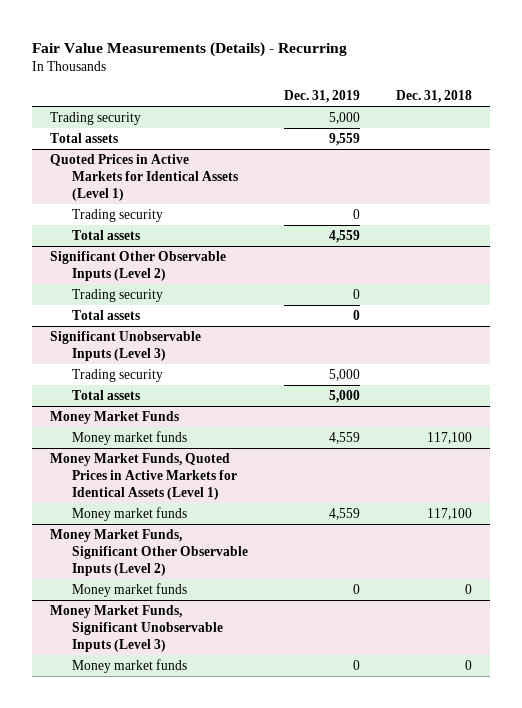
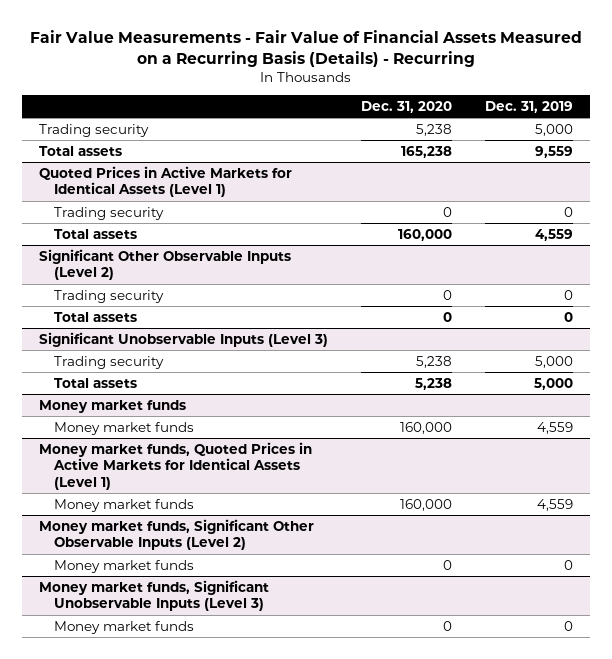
- Fair Value Measurements (Details) - Recurring
+ Fair Value Measurements - Fair Value of Financial Assets Measured on a Recurring Basis (Details) - Recurring
- | Dec. 31, 2019 | Dec. 31, 2018
+ | Dec. 31, 2020 | Dec. 31, 2019
- Money Market Funds
+ Money market funds
- Money Market Funds, Quoted Prices in Active Markets for Identical Assets (Level 1)
+ Money market funds, Quoted Prices in Active Markets for Identical Assets (Level 1)
- Money Market Funds, Significant Other Observable Inputs (Level 2)
+ Money market funds, Significant Other Observable Inputs (Level 2)
- Money Market Funds, Significant Unobservable Inputs (Level 3)
+ Money market funds, Significant Unobservable Inputs (Level 3)

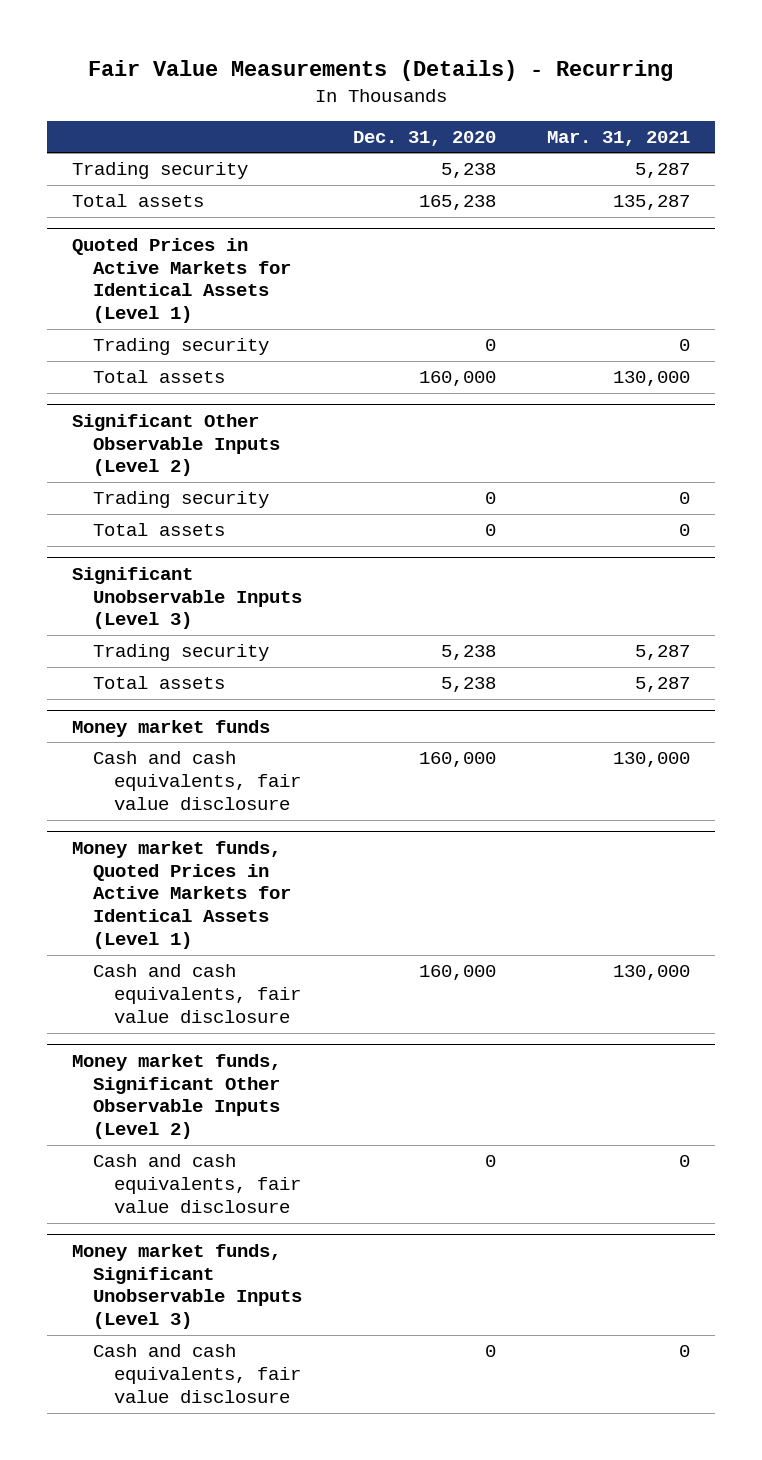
- Fair Value Measurements - Fair Value of Financial Assets Measured on a Recurring Basis (Details) - Recurring
+ Fair Value Measurements (Details) - Recurring
- | Dec. 31, 2020 | Dec. 31, 2019
+ | Dec. 31, 2020 | Mar. 31, 2021
@ Money market funds
- Money market funds | 160,000 | 4,559
+ Cash and cash equivalents, fair value disclosure | 160,000 | 130,000
@ Money market funds, Quoted Prices in Active Markets for Identical Assets (Level 1)
- Money market funds | 160,000 | 4,559
+ Cash and cash equivalents, fair value disclosure | 160,000 | 130,000
@ Money market funds, Significant Other Observable Inputs (Level 2)
- Money market funds | 0 | 0
+ Cash and cash equivalents, fair value disclosure | 0 | 0
@ Money market funds, Significant Unobservable Inputs (Level 3)
- Money market funds | 0 | 0
+ Cash and cash equivalents, fair value disclosure | 0 | 0

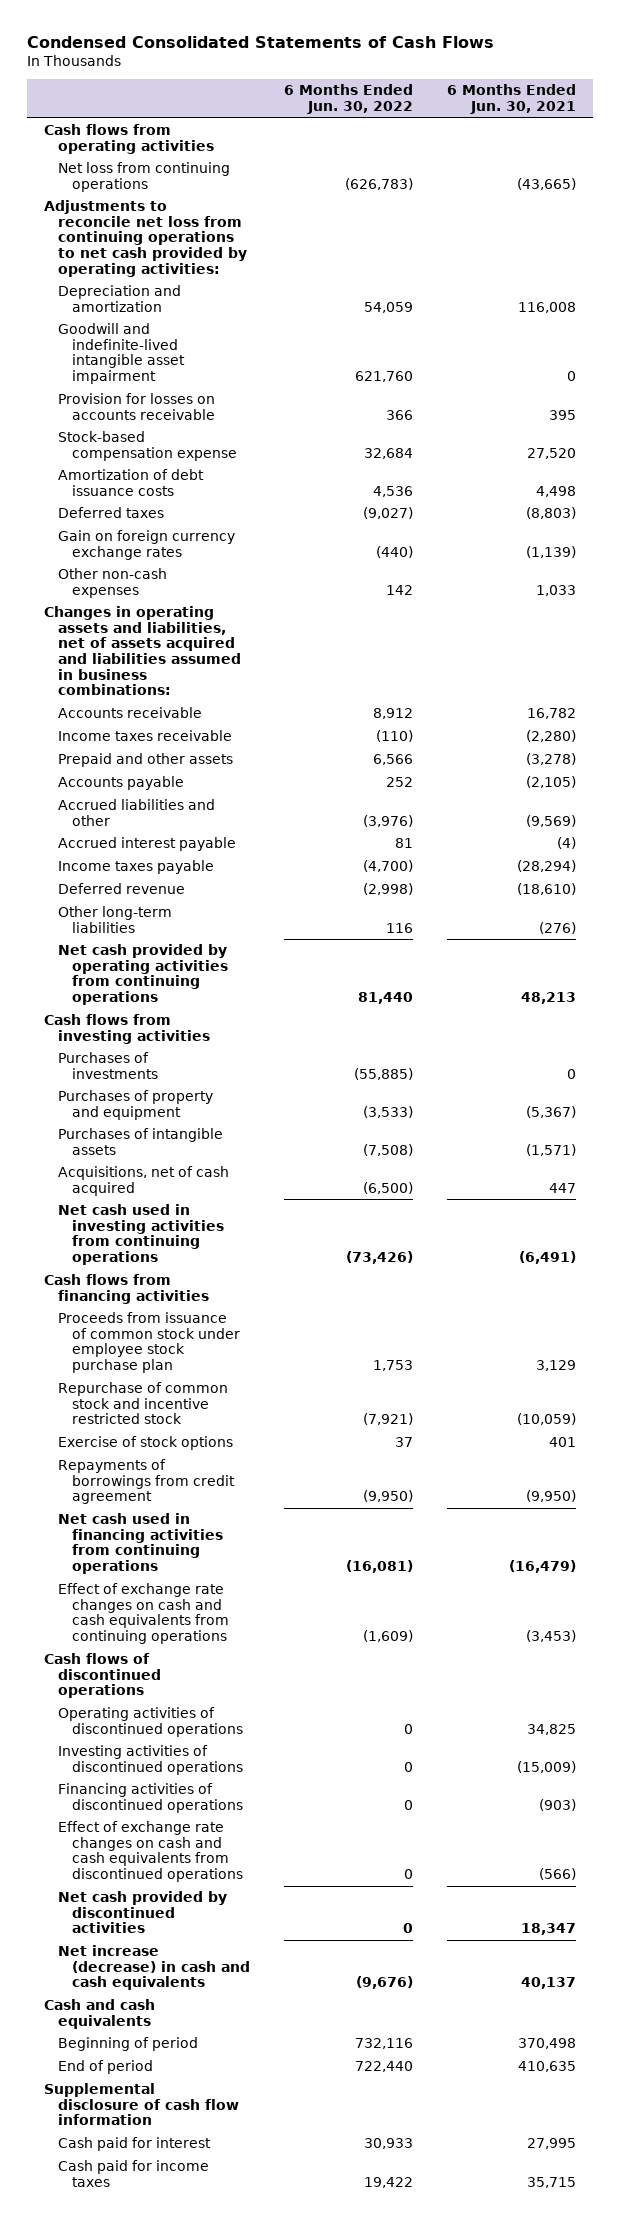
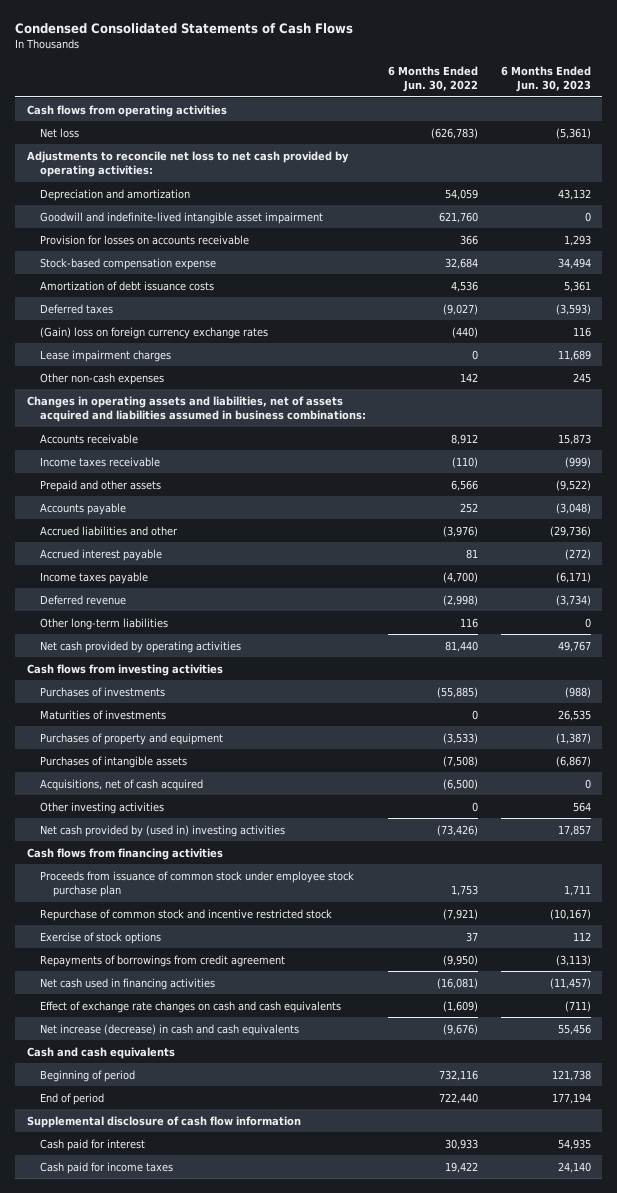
- | 6 Months Ended Jun. 30, 2022 | 6 Months Ended Jun. 30, 2021
+ | 6 Months Ended Jun. 30, 2022 | 6 Months Ended Jun. 30, 2023
- Net loss from continuing operations | (626,783) | (43,665)
- Adjustments to reconcile net loss from continuing operations to net cash provided by operating activities:
+ Net loss | (626,783) | (5,361)
+ Adjustments to reconcile net loss to net cash provided by operating activities:
- Gain on foreign currency exchange rates | (440) | (1,139)
+ (Gain) loss on foreign currency exchange rates | (440) | 116
+ Lease impairment charges | 0 | 11,689
- Net cash provided by operating activities from continuing operations | 81,440 | 48,213
+ Net cash provided by operating activities | 81,440 | 49,767
+ Maturities of investments | 0 | 26,535
- Net cash used in investing activities from continuing operations | (73,426) | (6,491)
+ Other investing activities | 0 | 564
+ Net cash provided by (used in) investing activities | (73,426) | 17,857
- Net cash used in financing activities from continuing operations | (16,081) | (16,479)
- Effect of exchange rate changes on cash and cash equivalents from continuing operations | (1,609) | (3,453)
- Cash flows of discontinued operations
- Operating activities of discontinued operations | 0 | 34,825
- Investing activities of discontinued operations | 0 | (15,009)
- Financing activities of discontinued operations | 0 | (903)
- Effect of exchange rate changes on cash and cash equivalents from discontinued operations | 0 | (566)
- Net cash provided by discontinued activities | 0 | 18,347
+ Net cash used in financing activities | (16,081) | (11,457)
+ Effect of exchange rate changes on cash and cash equivalents | (1,609) | (711)

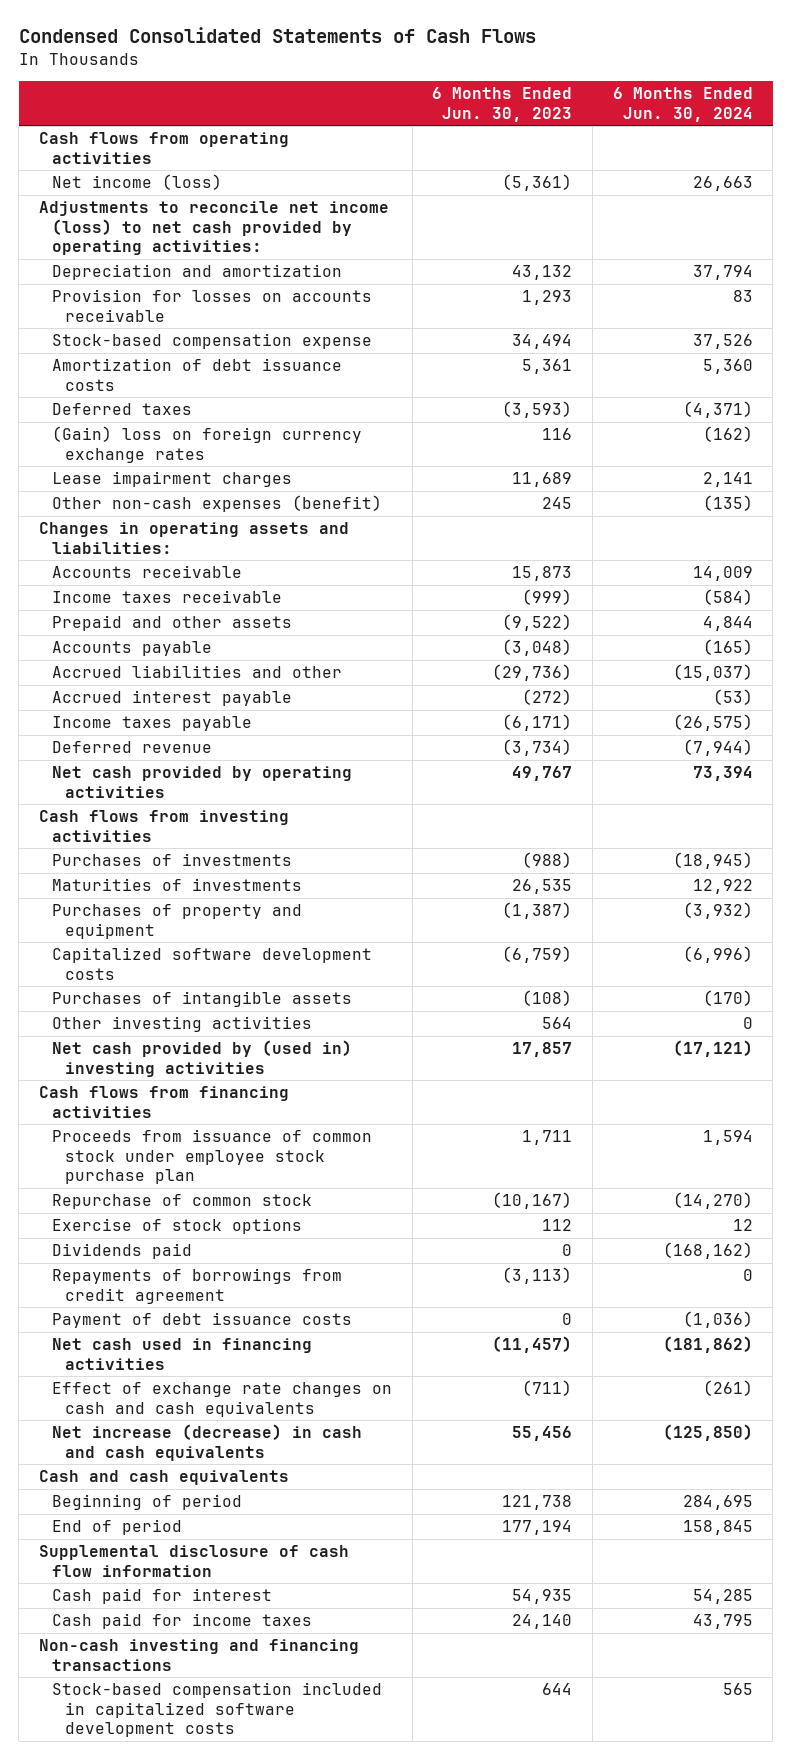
- | 6 Months Ended Jun. 30, 2022 | 6 Months Ended Jun. 30, 2023
+ | 6 Months Ended Jun. 30, 2023 | 6 Months Ended Jun. 30, 2024
- Net loss | (626,783) | (5,361)
- Adjustments to reconcile net loss to net cash provided by operating activities:
+ Net income (loss) | (5,361) | 26,663
+ Adjustments to reconcile net income (loss) to net cash provided by operating activities:
- Goodwill and indefinite-lived intangible asset impairment | 621,760 | 0
- Other non-cash expenses | 142 | 245
- Changes in operating assets and liabilities, net of assets acquired and liabilities assumed in business combinations:
+ Other non-cash expenses (benefit) | 245 | (135)
+ Changes in operating assets and liabilities:
- Other long-term liabilities | 116 | 0
- Purchases of intangible assets | (7,508) | (6,867)
- Acquisitions, net of cash acquired | (6,500) | 0
+ Capitalized software development costs | (6,759) | (6,996)
+ Purchases of intangible assets | (108) | (170)
- Repurchase of common stock and incentive restricted stock | (7,921) | (10,167)
+ Repurchase of common stock | (10,167) | (14,270)
+ Dividends paid | 0 | (168,162)
+ Payment of debt issuance costs | 0 | (1,036)
+ Non-cash investing and financing transactions
+ Stock-based compensation included in capitalized software development costs | 644 | 565

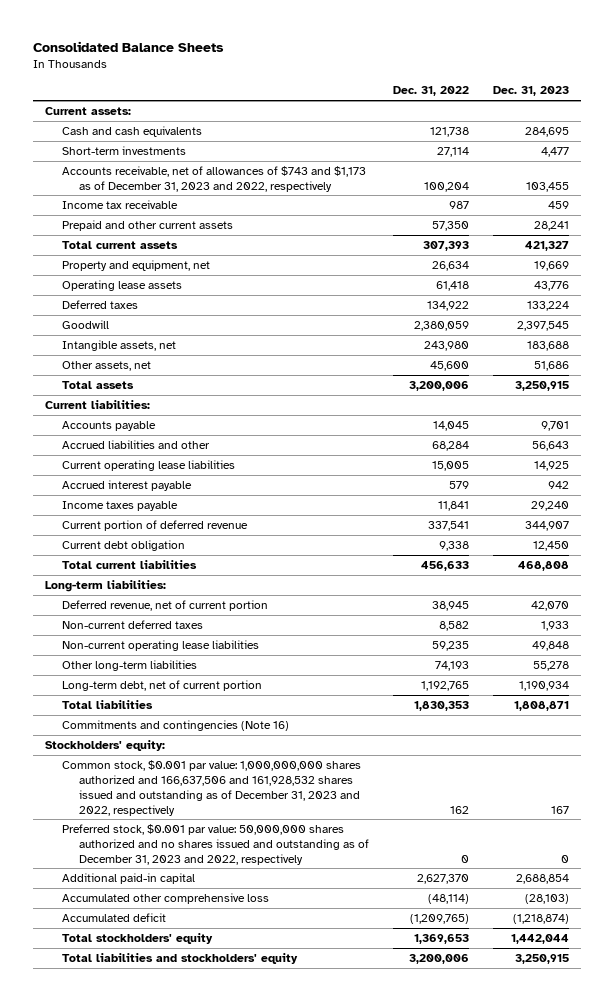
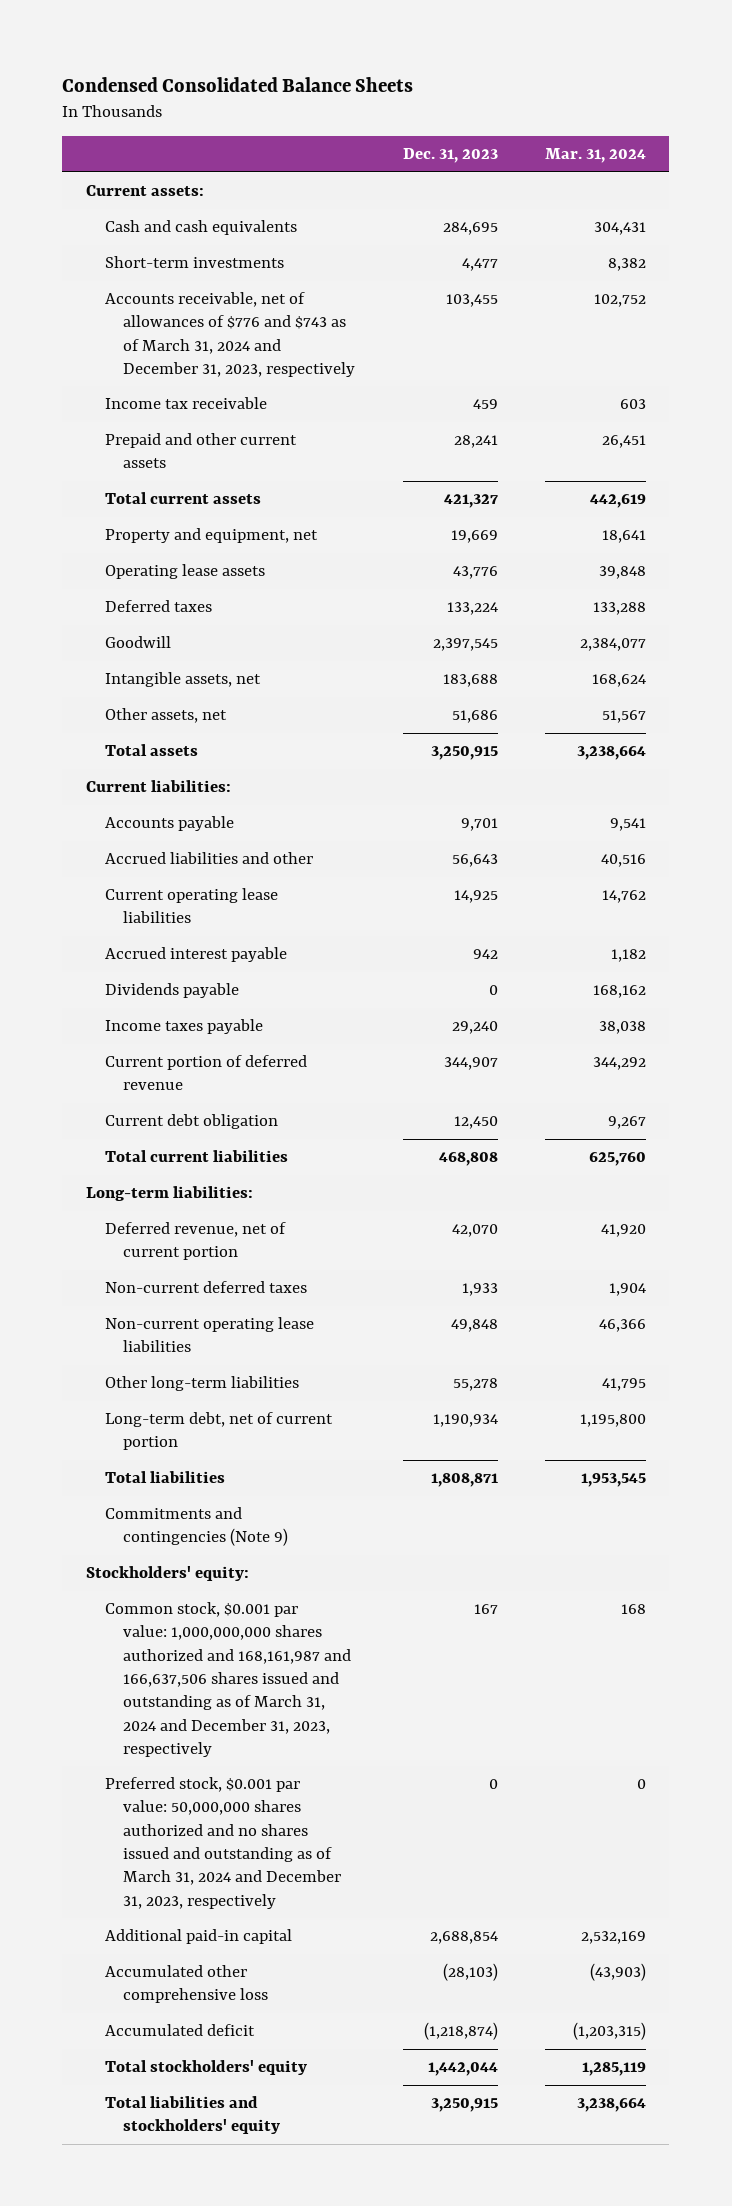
- Consolidated Balance Sheets
+ Condensed Consolidated Balance Sheets
- | Dec. 31, 2022 | Dec. 31, 2023
+ | Dec. 31, 2023 | Mar. 31, 2024
- Accounts receivable, net of allowances of $743 and $1,173 as of December 31, 2023 and 2022, respectively | 100,204 | 103,455
+ Accounts receivable, net of allowances of $776 and $743 as of March 31, 2024 and December 31, 2023, respectively | 103,455 | 102,752
+ Dividends payable | 0 | 168,162
- Commitments and contingencies (Note 16)
+ Commitments and contingencies (Note 9)
- Common stock, $0.001 par value: 1,000,000,000 shares authorized and 166,637,506 and 161,928,532 shares issued and outstanding as of December 31, 2023 and 2022, respectively | 162 | 167
- Preferred stock, $0.001 par value: 50,000,000 shares authorized and no shares issued and outstanding as of December 31, 2023 and 2022, respectively | 0 | 0
+ Common stock, $0.001 par value: 1,000,000,000 shares authorized and 168,161,987 and 166,637,506 shares issued and outstanding as of March 31, 2024 and December 31, 2023, respectively | 167 | 168
+ Preferred stock, $0.001 par value: 50,000,000 shares authorized and no shares issued and outstanding as of March 31, 2024 and December 31, 2023, respectively | 0 | 0

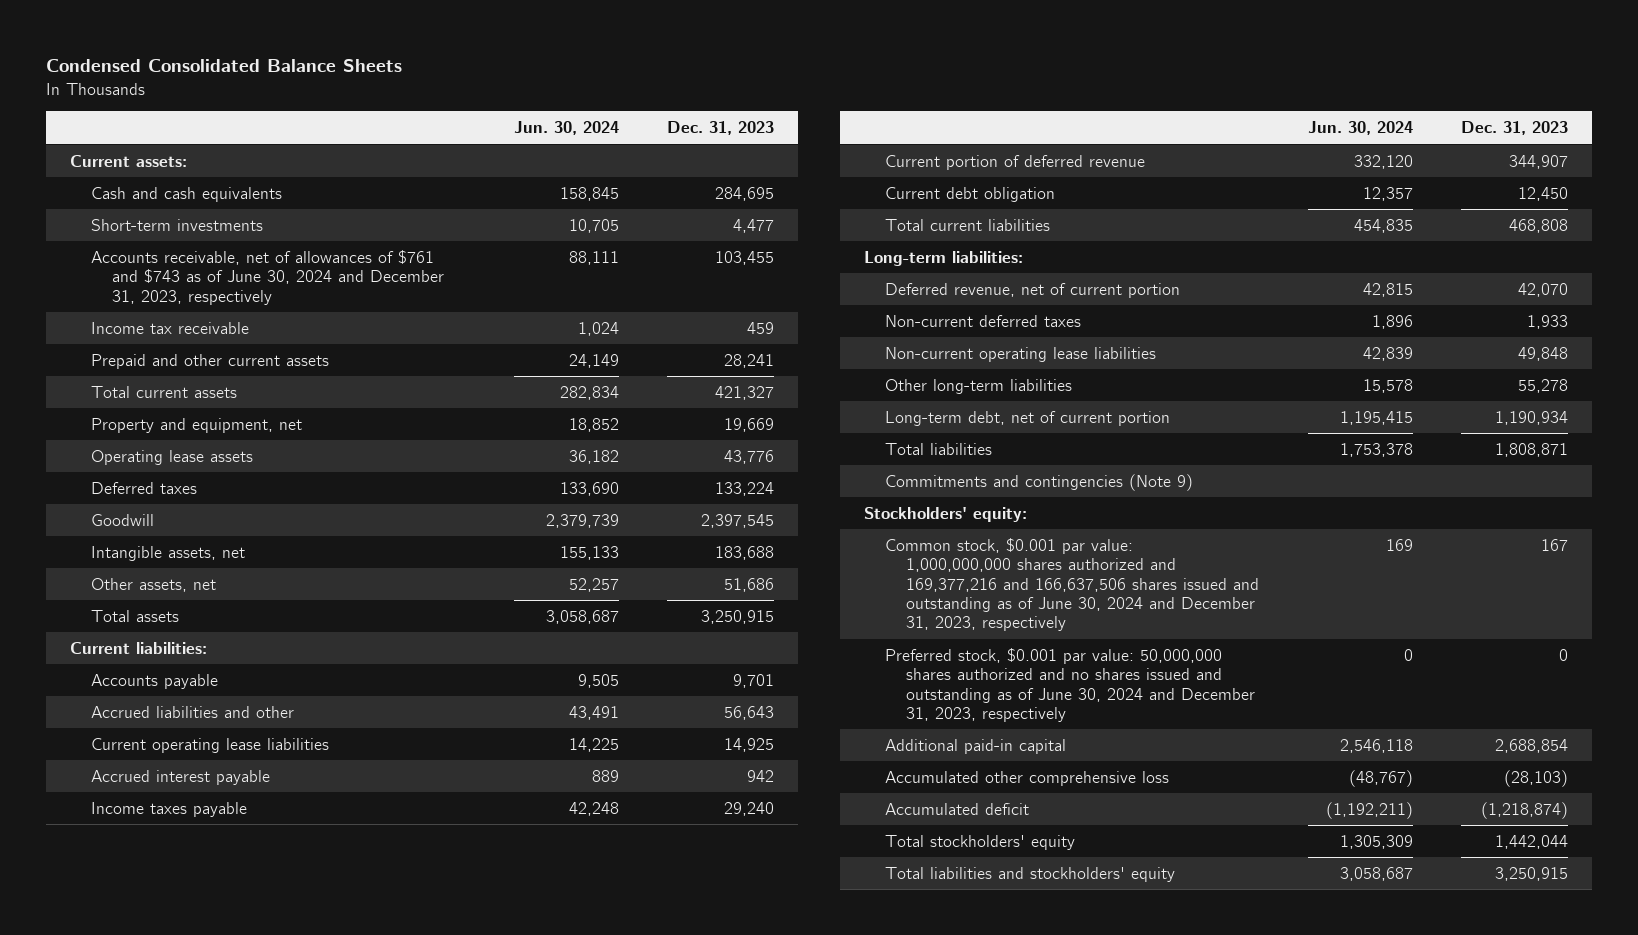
- | Dec. 31, 2023 | Mar. 31, 2024
+ | Jun. 30, 2024 | Dec. 31, 2023
- Accounts receivable, net of allowances of $776 and $743 as of March 31, 2024 and December 31, 2023, respectively | 103,455 | 102,752
+ Accounts receivable, net of allowances of $761 and $743 as of June 30, 2024 and December 31, 2023, respectively | 88,111 | 103,455
- Dividends payable | 0 | 168,162
- Common stock, $0.001 par value: 1,000,000,000 shares authorized and 168,161,987 and 166,637,506 shares issued and outstanding as of March 31, 2024 and December 31, 2023, respectively | 167 | 168
- Preferred stock, $0.001 par value: 50,000,000 shares authorized and no shares issued and outstanding as of March 31, 2024 and December 31, 2023, respectively | 0 | 0
+ Common stock, $0.001 par value: 1,000,000,000 shares authorized and 169,377,216 and 166,637,506 shares issued and outstanding as of June 30, 2024 and December 31, 2023, respectively | 169 | 167
+ Preferred stock, $0.001 par value: 50,000,000 shares authorized and no shares issued and outstanding as of June 30, 2024 and December 31, 2023, respectively | 0 | 0

